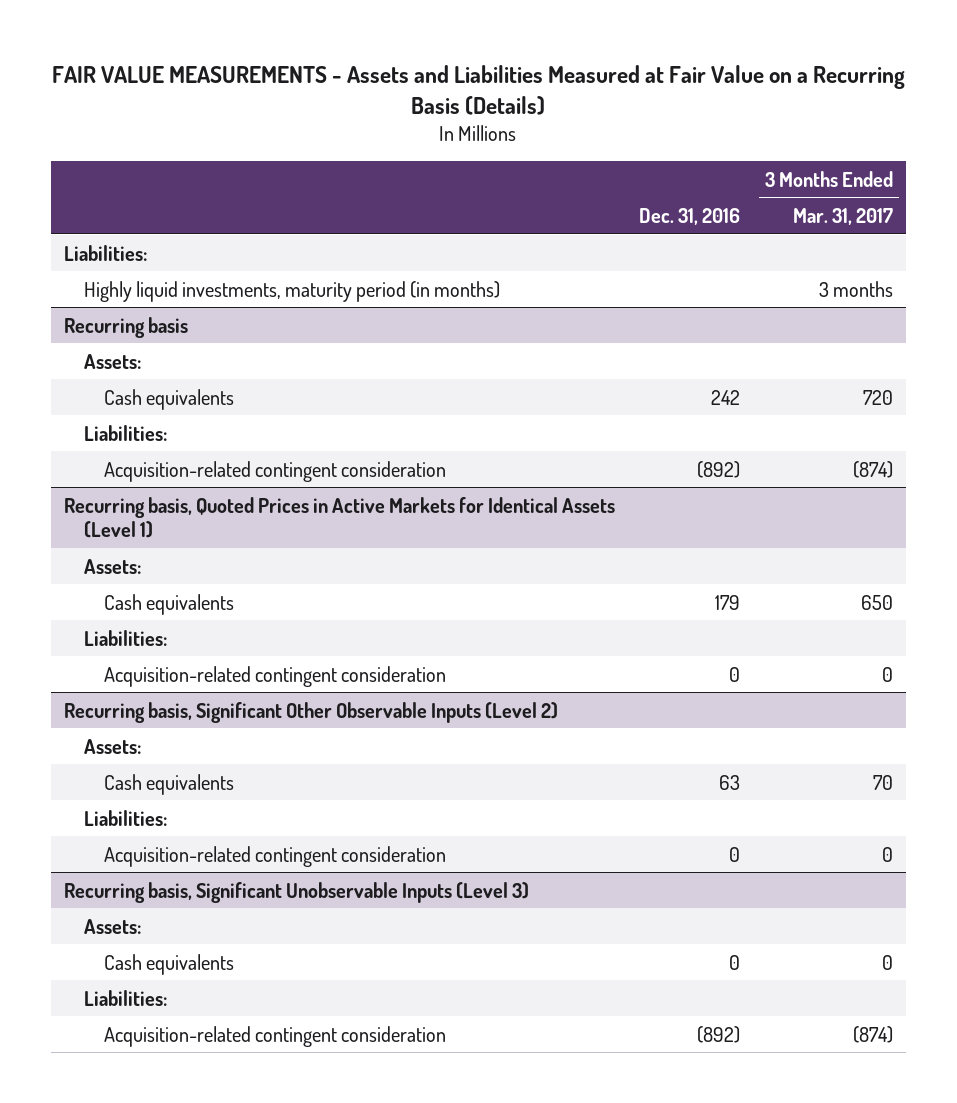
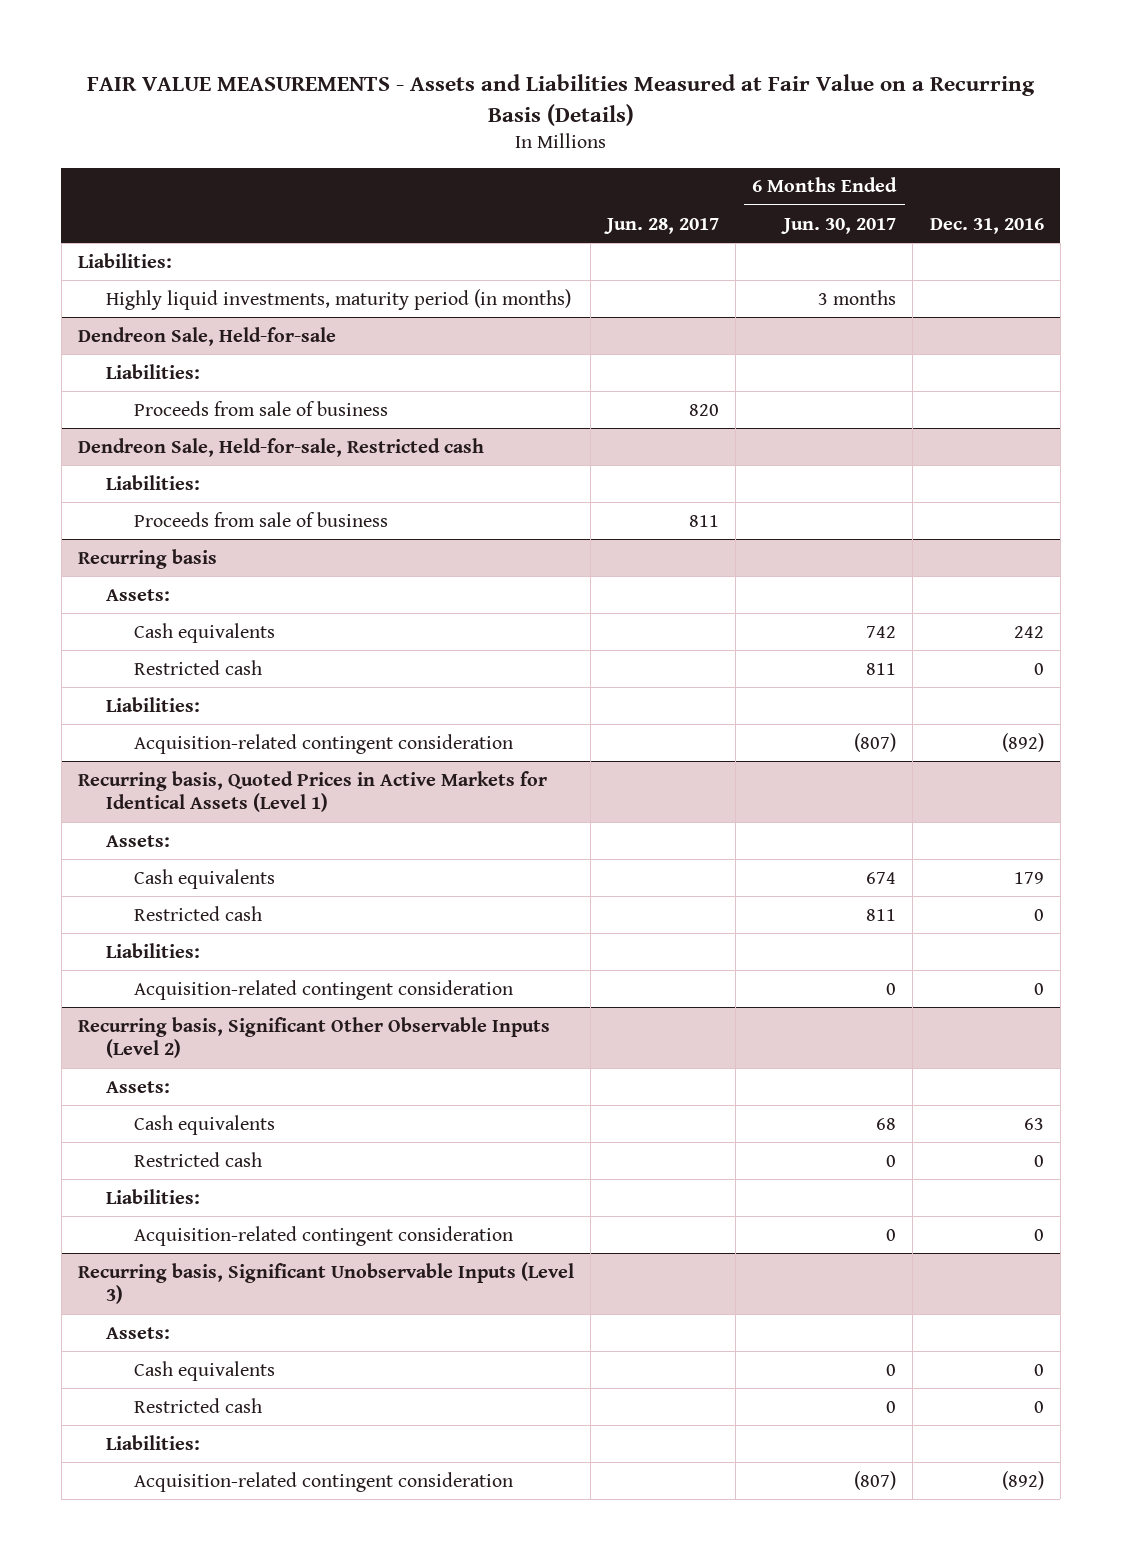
- | Dec. 31, 2016 | 3 Months Ended Mar. 31, 2017
+ | Jun. 28, 2017 | 6 Months Ended Jun. 30, 2017 | Dec. 31, 2016
+ Dendreon Sale, Held-for-sale
+ Liabilities:
+ Proceeds from sale of business | 820 | |
+ Dendreon Sale, Held-for-sale, Restricted cash
+ Liabilities:
+ Proceeds from sale of business | 811 | |
@ Recurring basis
+ Restricted cash | | 811 | 0
@ Recurring basis, Quoted Prices in Active Markets for Identical Assets (Level 1)
+ Restricted cash | | 811 | 0
@ Recurring basis, Significant Other Observable Inputs (Level 2)
+ Restricted cash | | 0 | 0
@ Recurring basis, Significant Unobservable Inputs (Level 3)
+ Restricted cash | | 0 | 0

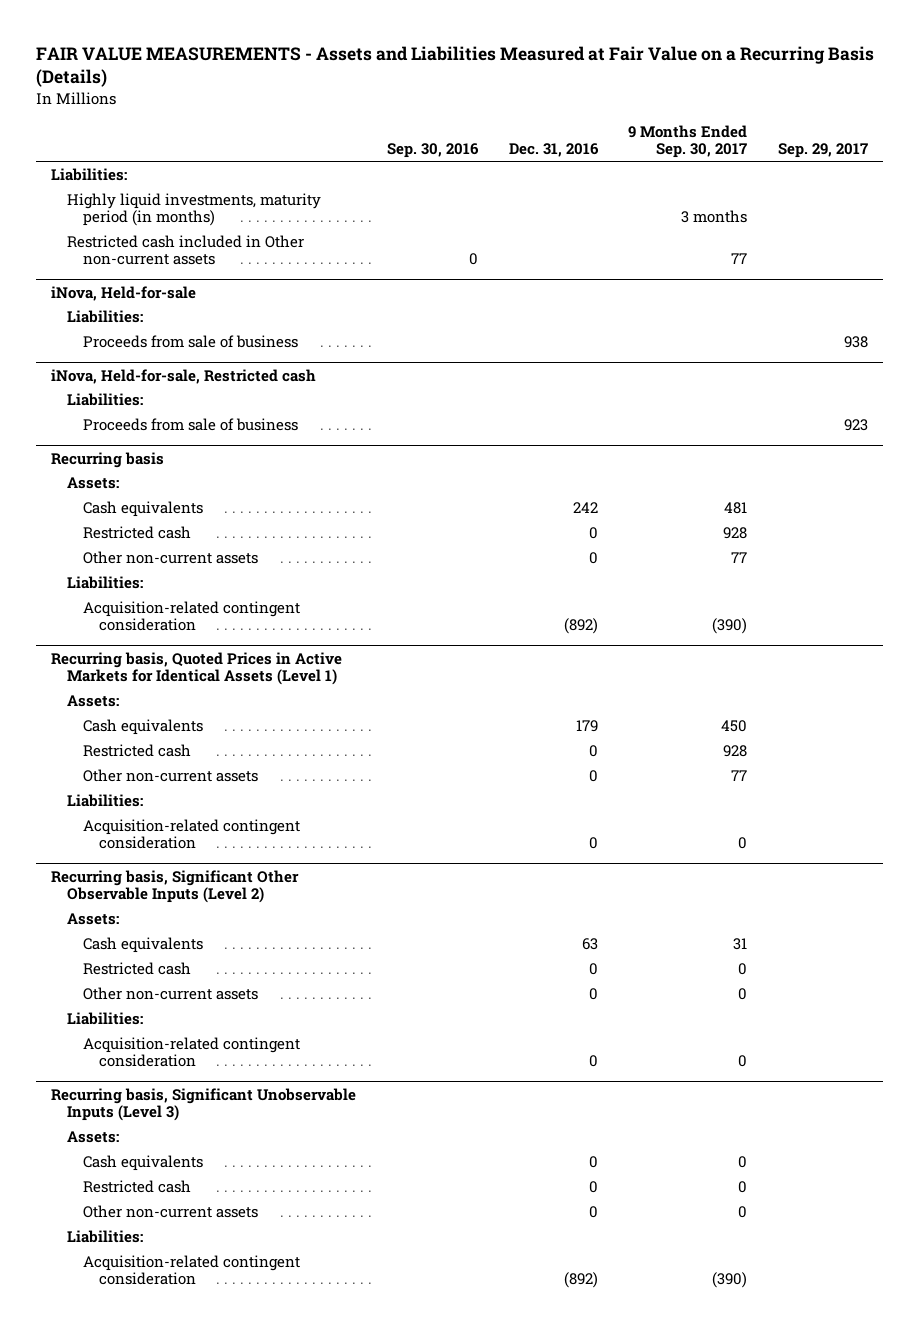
- | Jun. 28, 2017 | 6 Months Ended Jun. 30, 2017 | Dec. 31, 2016
+ | Sep. 30, 2016 | Dec. 31, 2016 | 9 Months Ended Sep. 30, 2017 | Sep. 29, 2017
- Dendreon Sale, Held-for-sale
+ Restricted cash included in Other non-current assets | 0 | | 77 |
+ iNova, Held-for-sale
- Dendreon Sale, Held-for-sale, Restricted cash
+ iNova, Held-for-sale, Restricted cash
@ Recurring basis
+ Other non-current assets | | 0 | 77 |
@ Recurring basis, Quoted Prices in Active Markets for Identical Assets (Level 1)
+ Other non-current assets | | 0 | 77 |
@ Recurring basis, Significant Other Observable Inputs (Level 2)
+ Other non-current assets | | 0 | 0 |
@ Recurring basis, Significant Unobservable Inputs (Level 3)
+ Other non-current assets | | 0 | 0 |

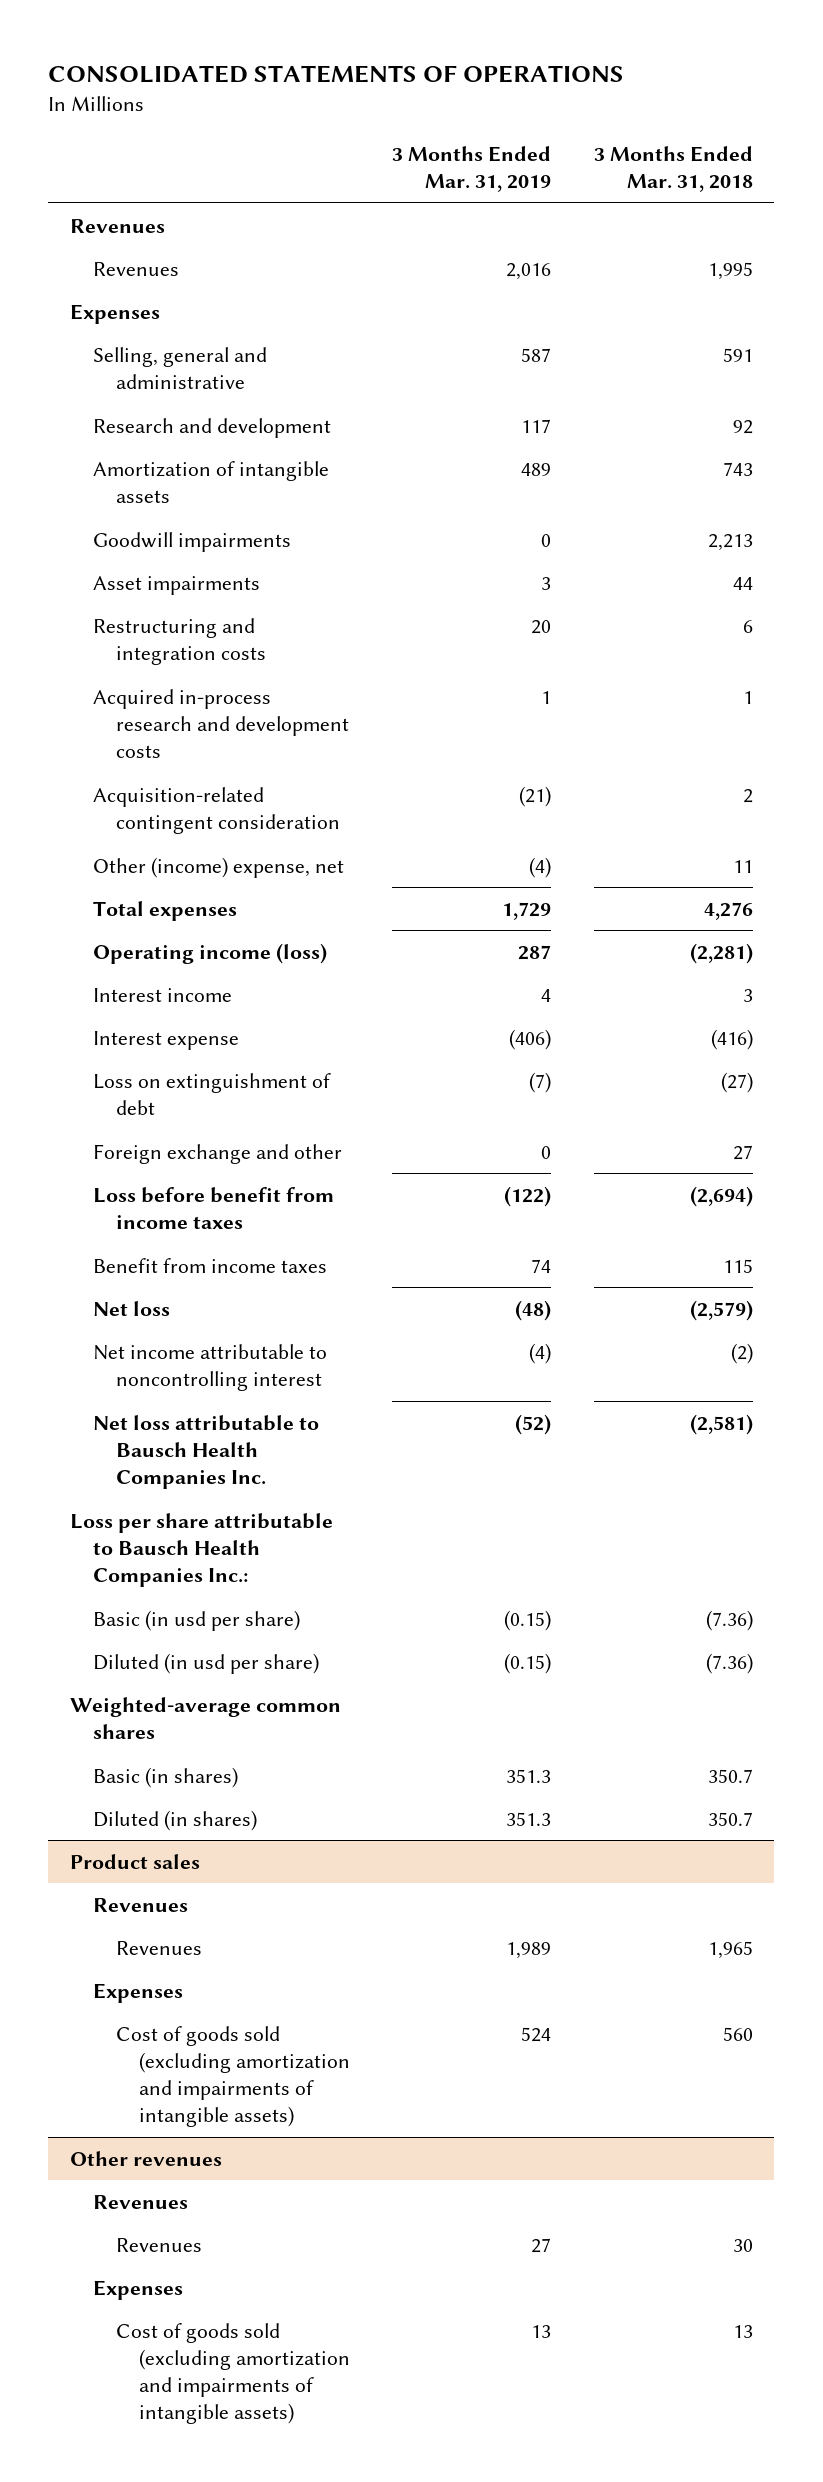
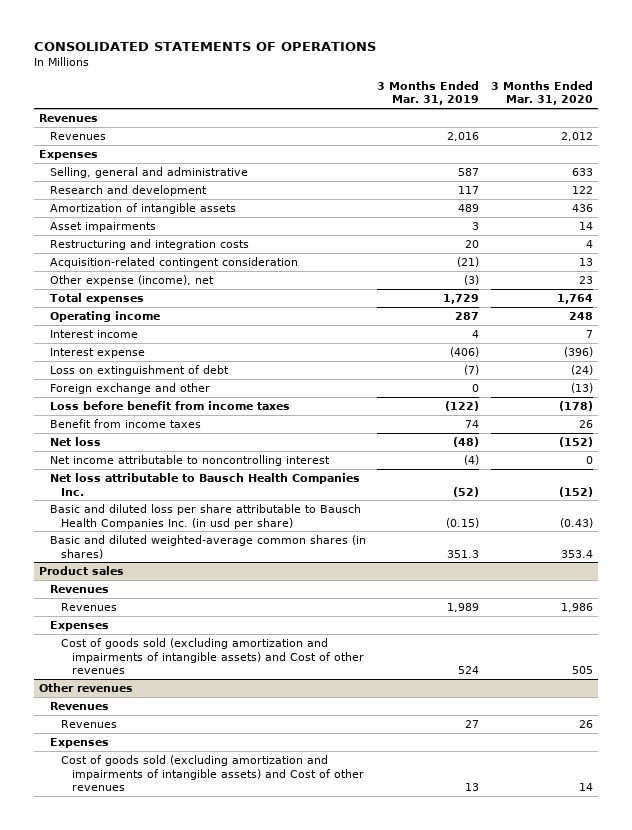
- | 3 Months Ended Mar. 31, 2019 | 3 Months Ended Mar. 31, 2018
+ | 3 Months Ended Mar. 31, 2019 | 3 Months Ended Mar. 31, 2020
- Goodwill impairments | 0 | 2,213
- Acquired in-process research and development costs | 1 | 1
- Other (income) expense, net | (4) | 11
+ Other expense (income), net | (3) | 23
- Operating income (loss) | 287 | (2,281)
+ Operating income | 287 | 248
- Loss per share attributable to Bausch Health Companies Inc.:
- Basic (in usd per share) | (0.15) | (7.36)
- Diluted (in usd per share) | (0.15) | (7.36)
- Weighted-average common shares
- Basic (in shares) | 351.3 | 350.7
- Diluted (in shares) | 351.3 | 350.7
+ Basic and diluted loss per share attributable to Bausch Health Companies Inc. (in usd per share) | (0.15) | (0.43)
+ Basic and diluted weighted-average common shares (in shares) | 351.3 | 353.4
@ Product sales
- Cost of goods sold (excluding amortization and impairments of intangible assets) | 524 | 560
+ Cost of goods sold (excluding amortization and impairments of intangible assets) and Cost of other revenues | 524 | 505
@ Other revenues
- Cost of goods sold (excluding amortization and impairments of intangible assets) | 13 | 13
+ Cost of goods sold (excluding amortization and impairments of intangible assets) and Cost of other revenues | 13 | 14

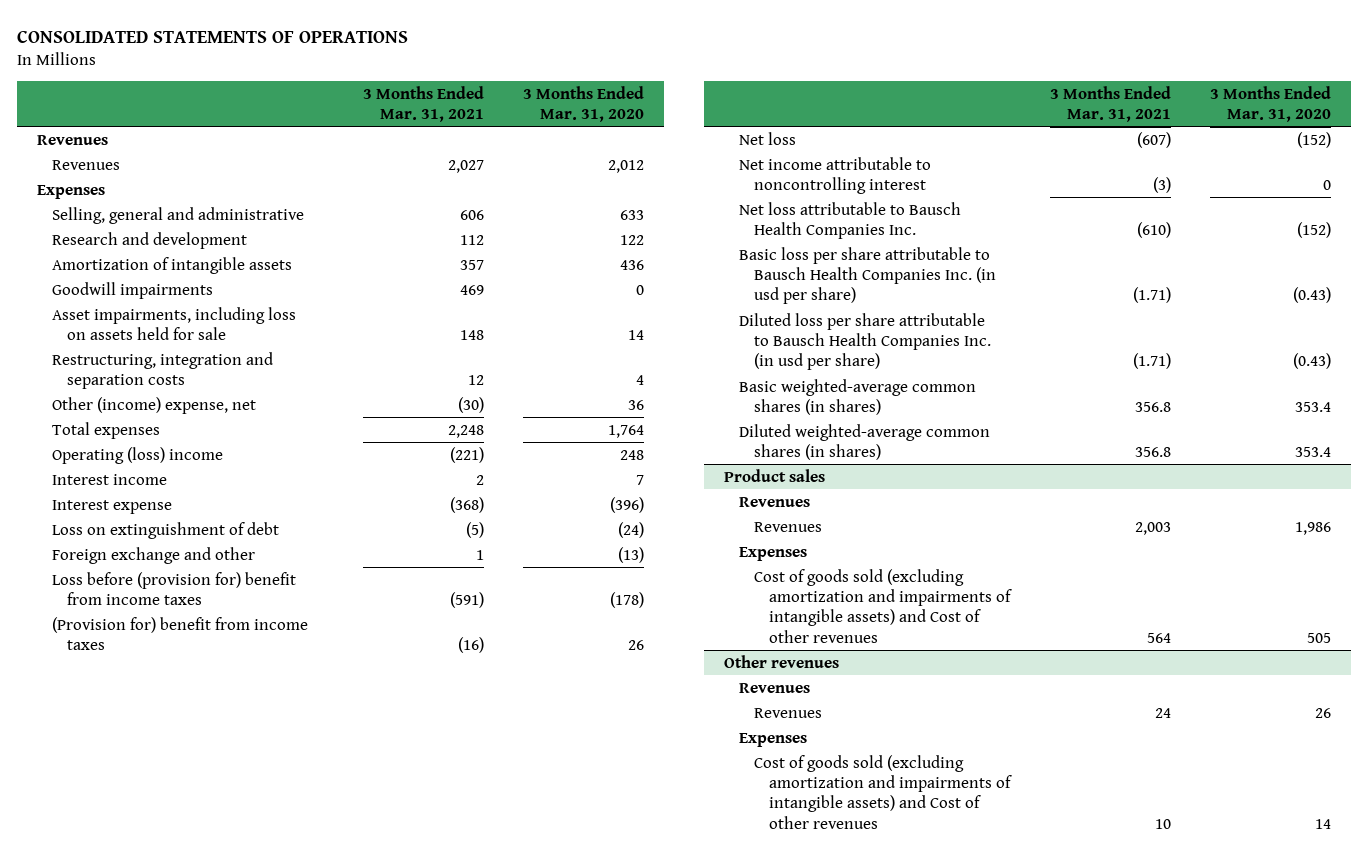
- | 3 Months Ended Mar. 31, 2019 | 3 Months Ended Mar. 31, 2020
+ | 3 Months Ended Mar. 31, 2021 | 3 Months Ended Mar. 31, 2020
- Asset impairments | 3 | 14
- Restructuring and integration costs | 20 | 4
- Acquisition-related contingent consideration | (21) | 13
- Other expense (income), net | (3) | 23
+ Goodwill impairments | 469 | 0
+ Asset impairments, including loss on assets held for sale | 148 | 14
+ Restructuring, integration and separation costs | 12 | 4
+ Other (income) expense, net | (30) | 36
- Operating income | 287 | 248
+ Operating (loss) income | (221) | 248
- Loss before benefit from income taxes | (122) | (178)
- Benefit from income taxes | 74 | 26
+ Loss before (provision for) benefit from income taxes | (591) | (178)
+ (Provision for) benefit from income taxes | (16) | 26
- Basic and diluted loss per share attributable to Bausch Health Companies Inc. (in usd per share) | (0.15) | (0.43)
- Basic and diluted weighted-average common shares (in shares) | 351.3 | 353.4
+ Basic loss per share attributable to Bausch Health Companies Inc. (in usd per share) | (1.71) | (0.43)
+ Diluted loss per share attributable to Bausch Health Companies Inc. (in usd per share) | (1.71) | (0.43)
+ Basic weighted-average common shares (in shares) | 356.8 | 353.4
+ Diluted weighted-average common shares (in shares) | 356.8 | 353.4

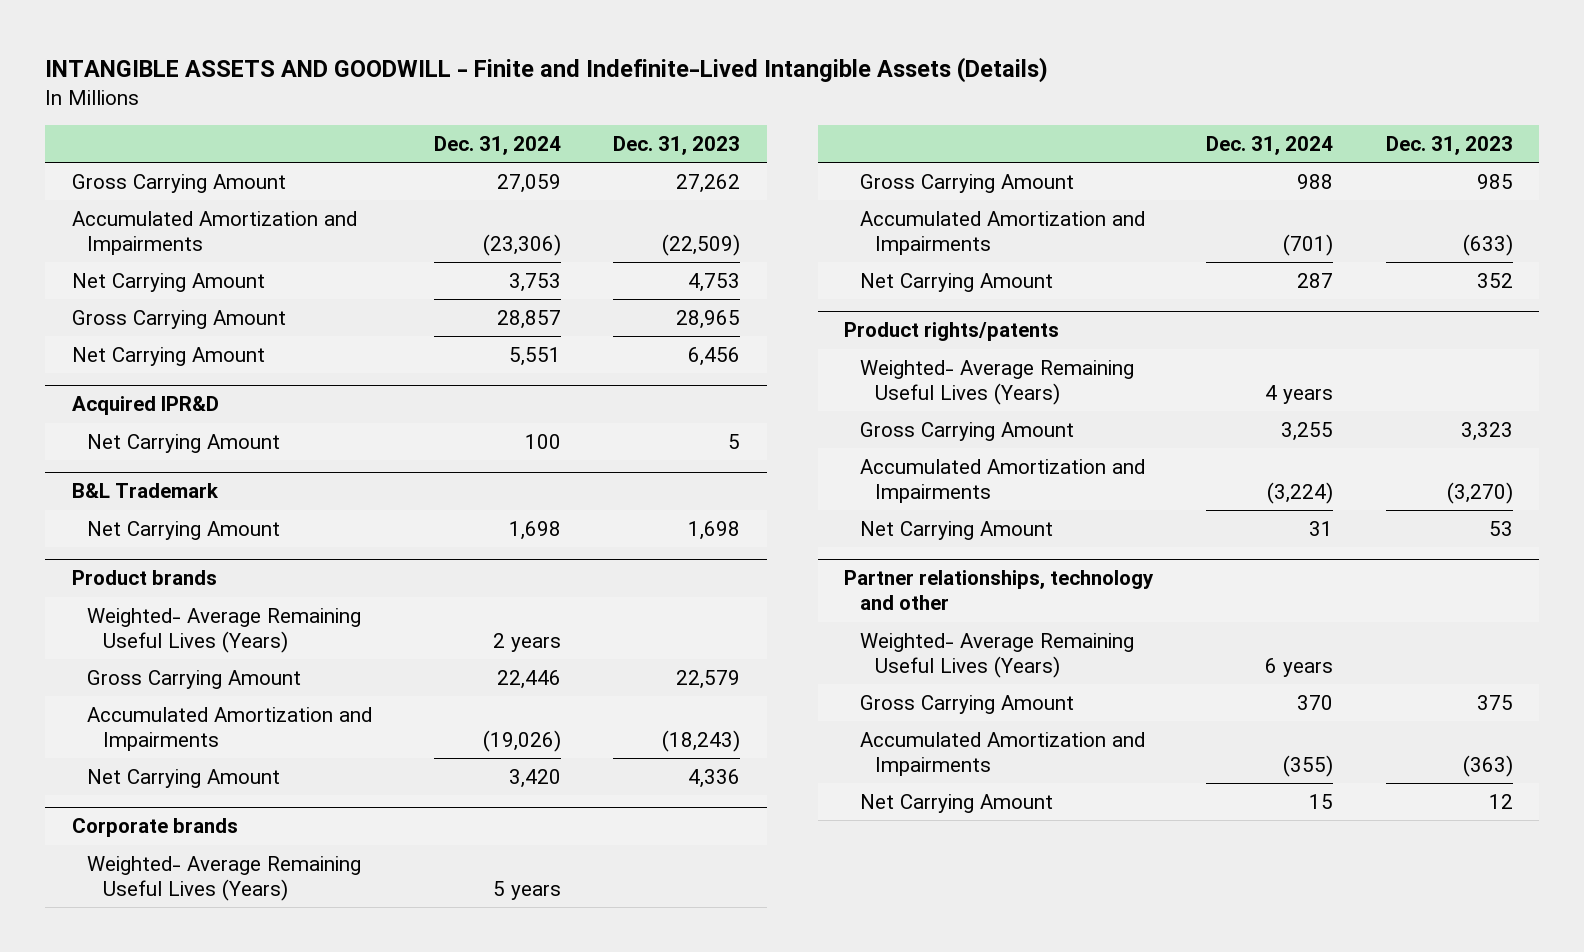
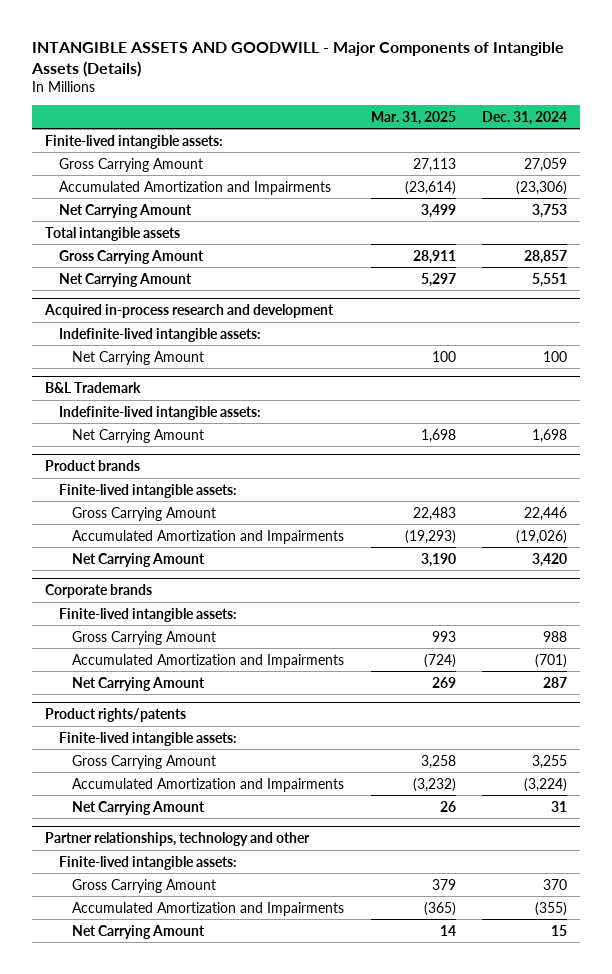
- INTANGIBLE ASSETS AND GOODWILL - Finite and Indefinite-Lived Intangible Assets (Details)
+ INTANGIBLE ASSETS AND GOODWILL - Major Components of Intangible Assets (Details)
- | Dec. 31, 2024 | Dec. 31, 2023
+ | Mar. 31, 2025 | Dec. 31, 2024
+ Finite-lived intangible assets:
+ Total intangible assets
- Acquired IPR&D
+ Acquired in-process research and development
+ Indefinite-lived intangible assets:
@ B&L Trademark
+ Indefinite-lived intangible assets:
@ Product brands
- Weighted- Average Remaining Useful Lives (Years) | 2 years |
+ Finite-lived intangible assets:
@ Corporate brands
- Weighted- Average Remaining Useful Lives (Years) | 5 years |
+ Finite-lived intangible assets:
@ Product rights/patents
- Weighted- Average Remaining Useful Lives (Years) | 4 years |
+ Finite-lived intangible assets:
@ Partner relationships, technology and other
- Weighted- Average Remaining Useful Lives (Years) | 6 years |
+ Finite-lived intangible assets:

